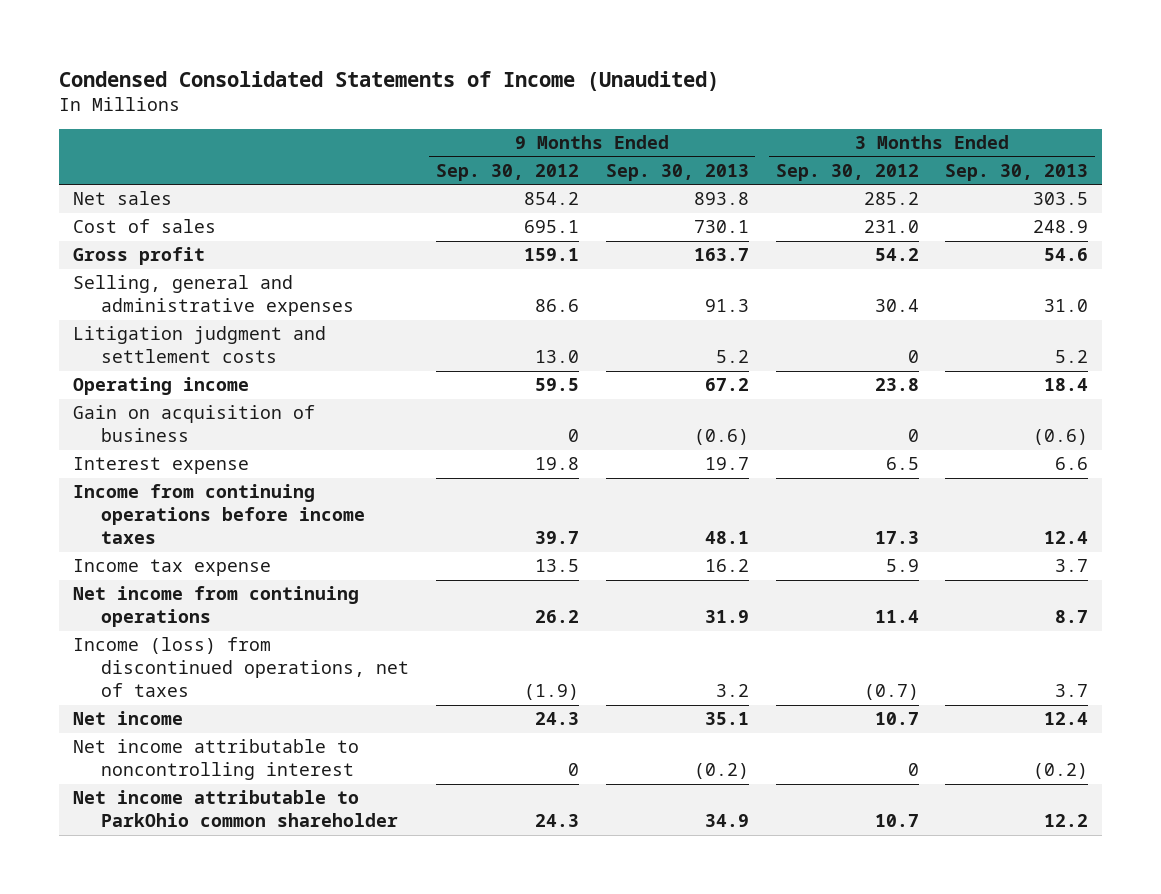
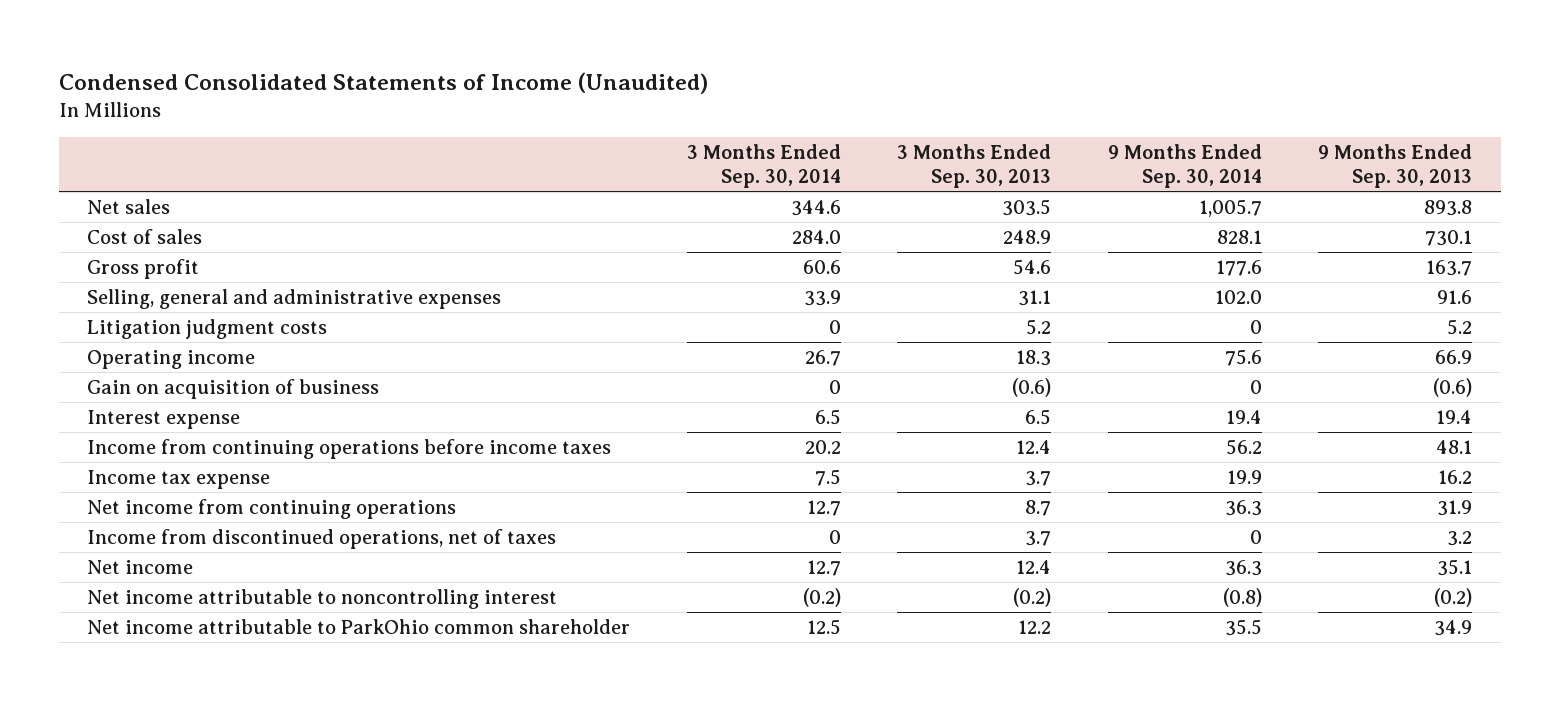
- | 9 Months Ended Sep. 30, 2012 | 9 Months Ended Sep. 30, 2013 | 3 Months Ended Sep. 30, 2012 | 3 Months Ended Sep. 30, 2013
+ | 3 Months Ended Sep. 30, 2014 | 3 Months Ended Sep. 30, 2013 | 9 Months Ended Sep. 30, 2014 | 9 Months Ended Sep. 30, 2013
- Selling, general and administrative expenses | 86.6 | 91.3 | 30.4 | 31.0
- Litigation judgment and settlement costs | 13.0 | 5.2 | 0 | 5.2
- Operating income | 59.5 | 67.2 | 23.8 | 18.4
+ Selling, general and administrative expenses | 33.9 | 31.1 | 102.0 | 91.6
+ Litigation judgment costs | 0 | 5.2 | 0 | 5.2
+ Operating income | 26.7 | 18.3 | 75.6 | 66.9
- Interest expense | 19.8 | 19.7 | 6.5 | 6.6
+ Interest expense | 6.5 | 6.5 | 19.4 | 19.4
- Income (loss) from discontinued operations, net of taxes | (1.9) | 3.2 | (0.7) | 3.7
+ Income from discontinued operations, net of taxes | 0 | 3.7 | 0 | 3.2

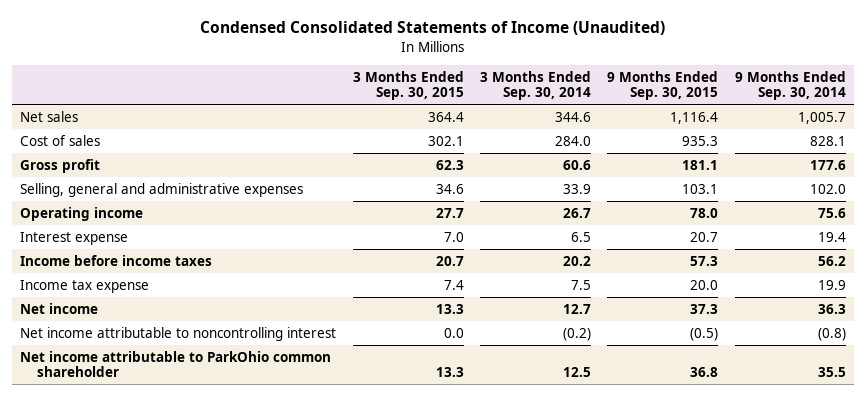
- | 3 Months Ended Sep. 30, 2014 | 3 Months Ended Sep. 30, 2013 | 9 Months Ended Sep. 30, 2014 | 9 Months Ended Sep. 30, 2013
+ | 3 Months Ended Sep. 30, 2015 | 3 Months Ended Sep. 30, 2014 | 9 Months Ended Sep. 30, 2015 | 9 Months Ended Sep. 30, 2014
- Litigation judgment costs | 0 | 5.2 | 0 | 5.2
- Gain on acquisition of business | 0 | (0.6) | 0 | (0.6)
- Income from continuing operations before income taxes | 20.2 | 12.4 | 56.2 | 48.1
+ Income before income taxes | 20.7 | 20.2 | 57.3 | 56.2
- Net income from continuing operations | 12.7 | 8.7 | 36.3 | 31.9
- Income from discontinued operations, net of taxes | 0 | 3.7 | 0 | 3.2

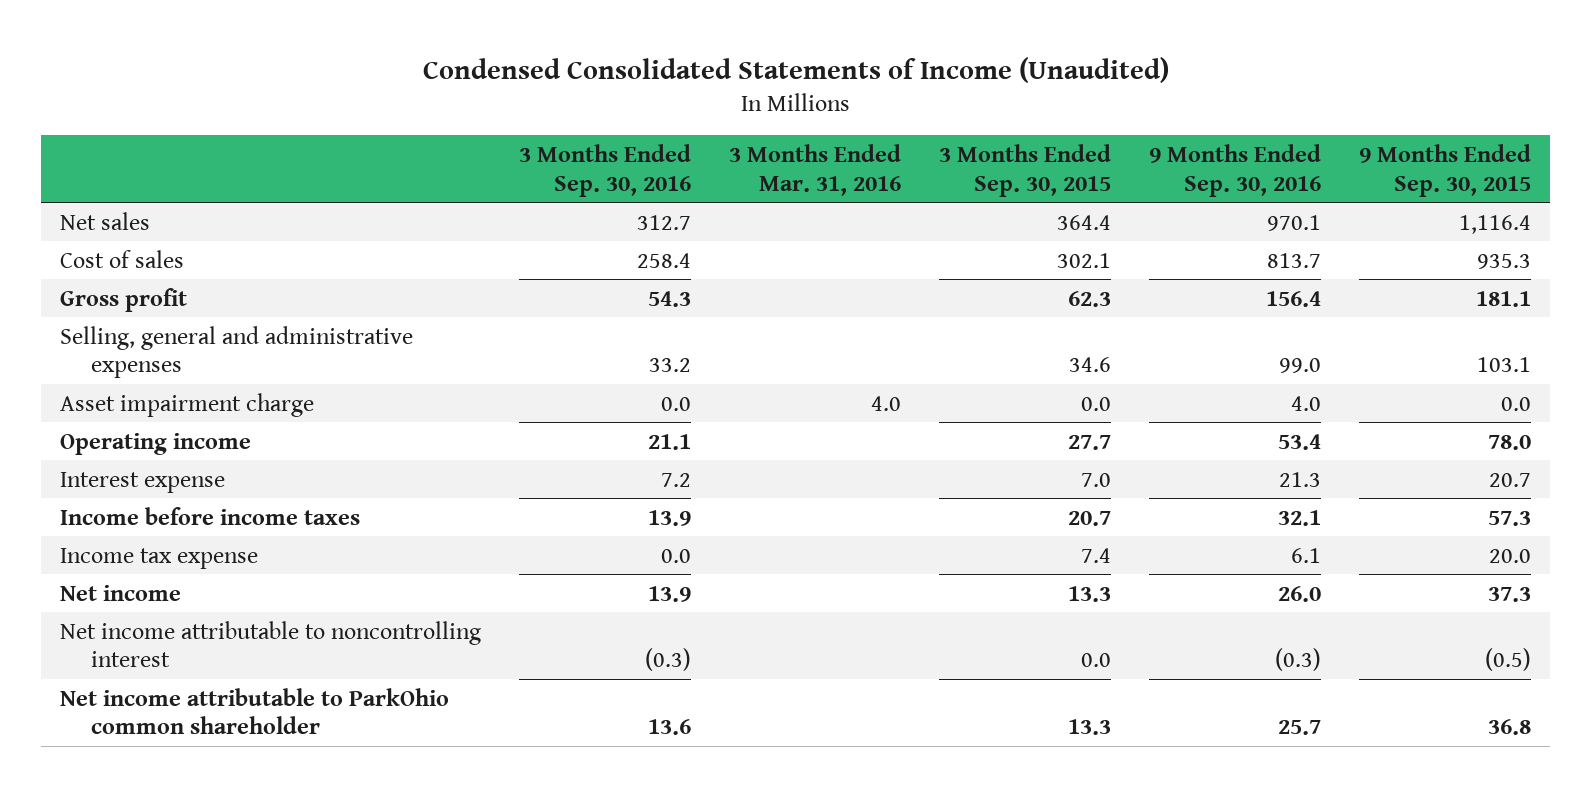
- | 3 Months Ended Sep. 30, 2015 | 3 Months Ended Sep. 30, 2014 | 9 Months Ended Sep. 30, 2015 | 9 Months Ended Sep. 30, 2014
+ | 3 Months Ended Sep. 30, 2016 | 3 Months Ended Mar. 31, 2016 | 3 Months Ended Sep. 30, 2015 | 9 Months Ended Sep. 30, 2016 | 9 Months Ended Sep. 30, 2015
+ Asset impairment charge | 0.0 | 4.0 | 0.0 | 4.0 | 0.0

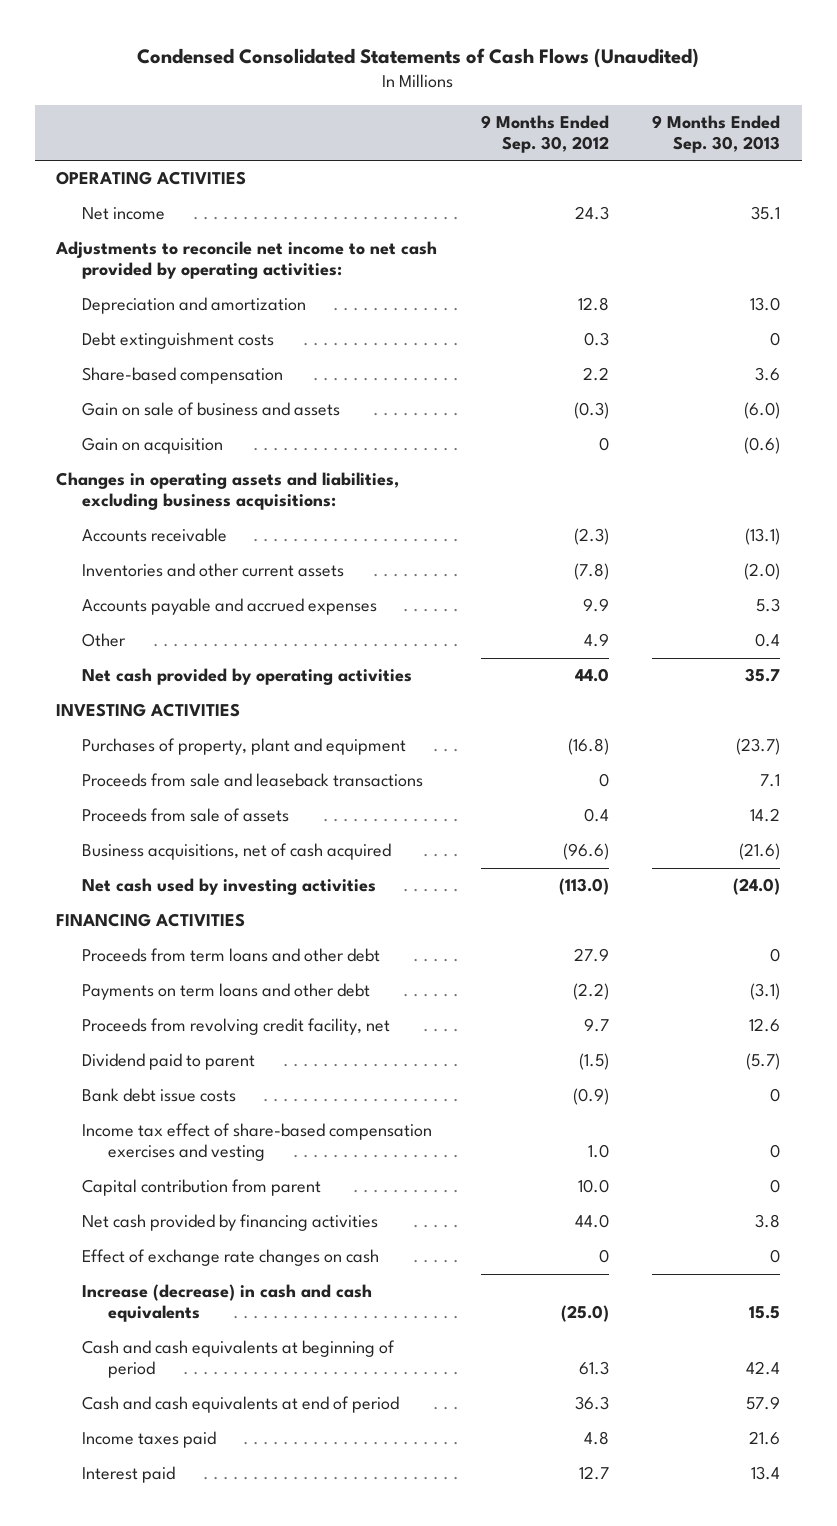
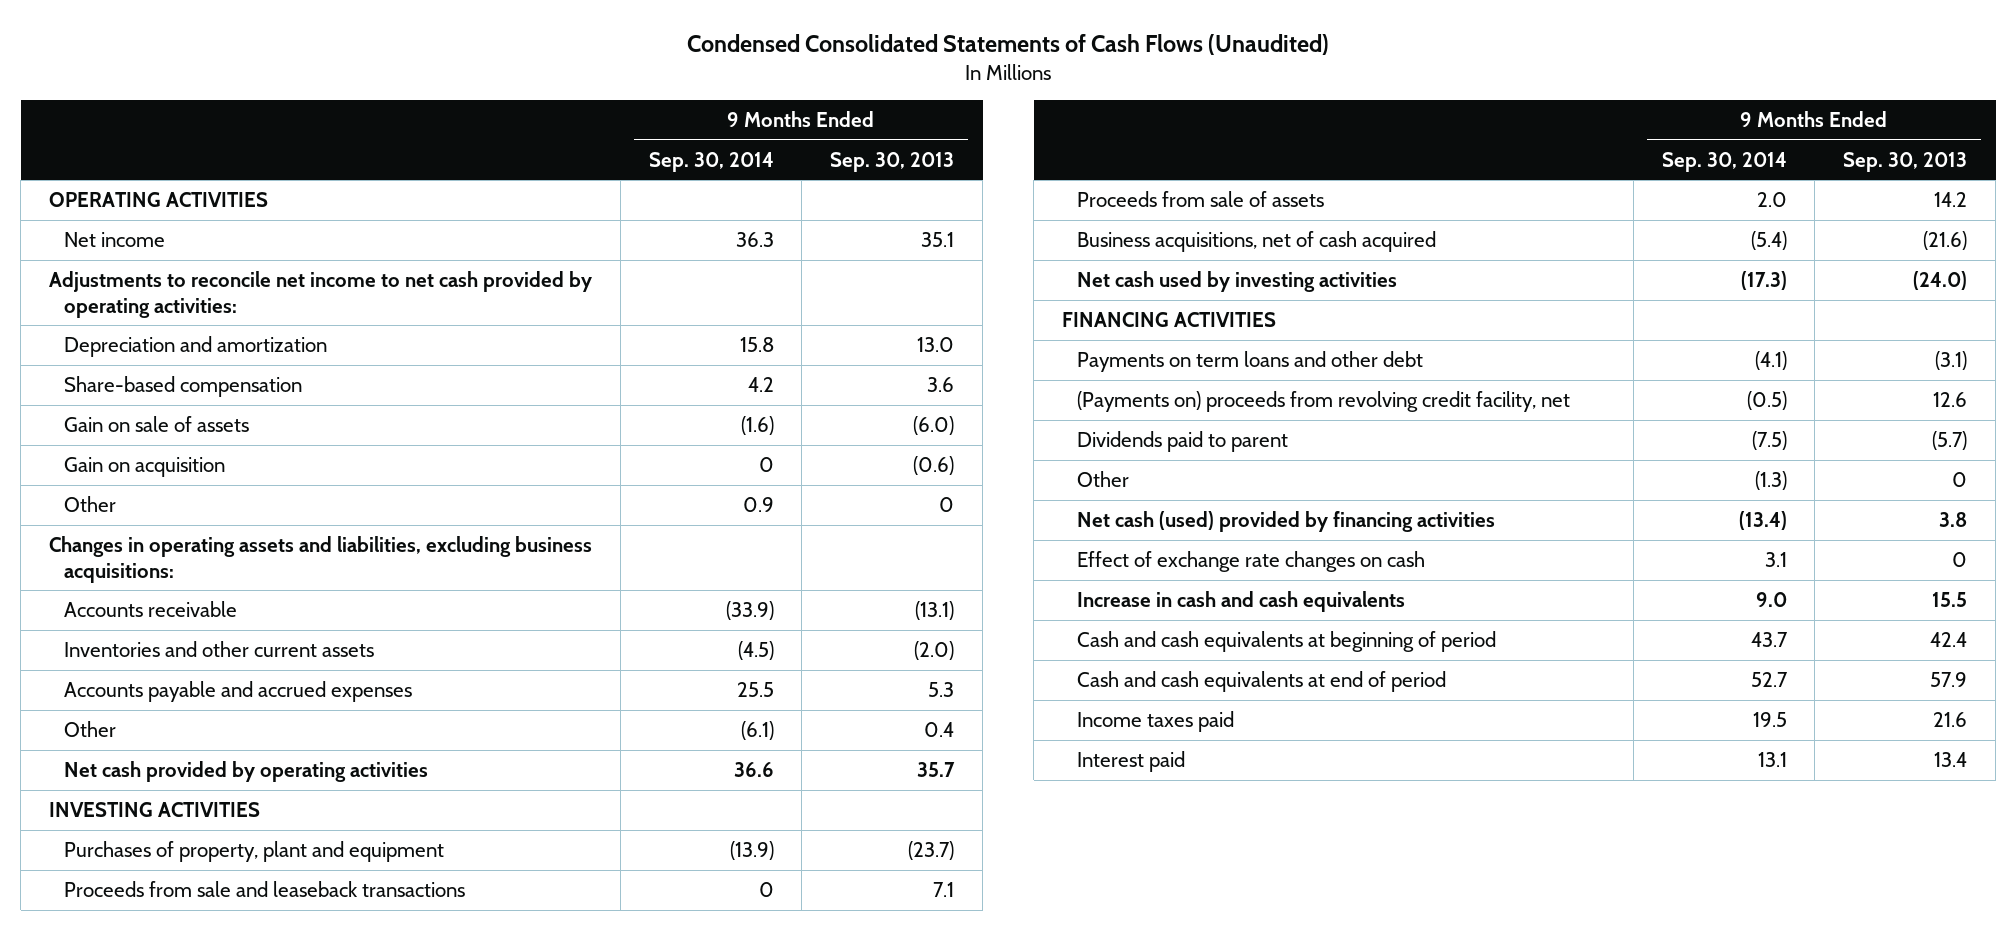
- | 9 Months Ended Sep. 30, 2012 | 9 Months Ended Sep. 30, 2013
+ | 9 Months Ended Sep. 30, 2014 | 9 Months Ended Sep. 30, 2013
- Debt extinguishment costs | 0.3 | 0
- Gain on sale of business and assets | (0.3) | (6.0)
+ Gain on sale of assets | (1.6) | (6.0)
+ Other | 0.9 | 0
- Proceeds from term loans and other debt | 27.9 | 0
- Proceeds from revolving credit facility, net | 9.7 | 12.6
- Dividend paid to parent | (1.5) | (5.7)
- Bank debt issue costs | (0.9) | 0
- Income tax effect of share-based compensation exercises and vesting | 1.0 | 0
- Capital contribution from parent | 10.0 | 0
- Net cash provided by financing activities | 44.0 | 3.8
+ (Payments on) proceeds from revolving credit facility, net | (0.5) | 12.6
+ Dividends paid to parent | (7.5) | (5.7)
+ Other | (1.3) | 0
+ Net cash (used) provided by financing activities | (13.4) | 3.8
- Increase (decrease) in cash and cash equivalents | (25.0) | 15.5
+ Increase in cash and cash equivalents | 9.0 | 15.5

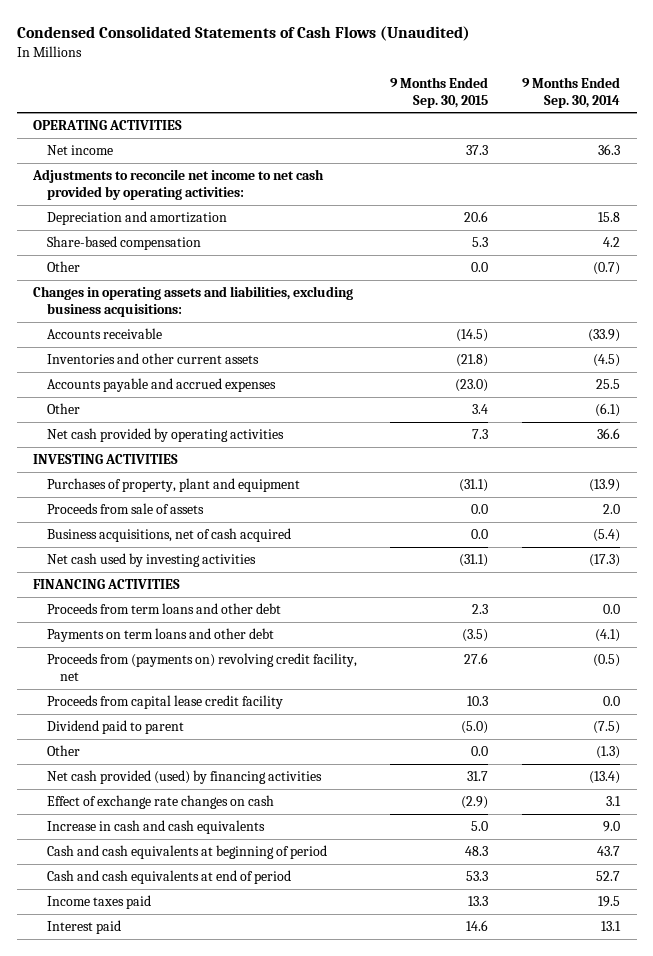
- | 9 Months Ended Sep. 30, 2014 | 9 Months Ended Sep. 30, 2013
+ | 9 Months Ended Sep. 30, 2015 | 9 Months Ended Sep. 30, 2014
- Gain on sale of assets | (1.6) | (6.0)
- Gain on acquisition | 0 | (0.6)
- Other | 0.9 | 0
+ Other | 0.0 | (0.7)
- Proceeds from sale and leaseback transactions | 0 | 7.1
+ Proceeds from term loans and other debt | 2.3 | 0.0
- (Payments on) proceeds from revolving credit facility, net | (0.5) | 12.6
- Dividends paid to parent | (7.5) | (5.7)
+ Proceeds from (payments on) revolving credit facility, net | 27.6 | (0.5)
+ Proceeds from capital lease credit facility | 10.3 | 0.0
+ Dividend paid to parent | (5.0) | (7.5)
- Net cash (used) provided by financing activities | (13.4) | 3.8
+ Net cash provided (used) by financing activities | 31.7 | (13.4)

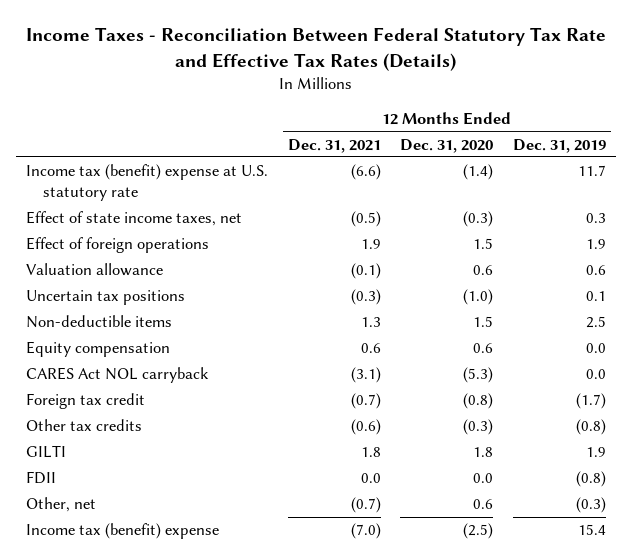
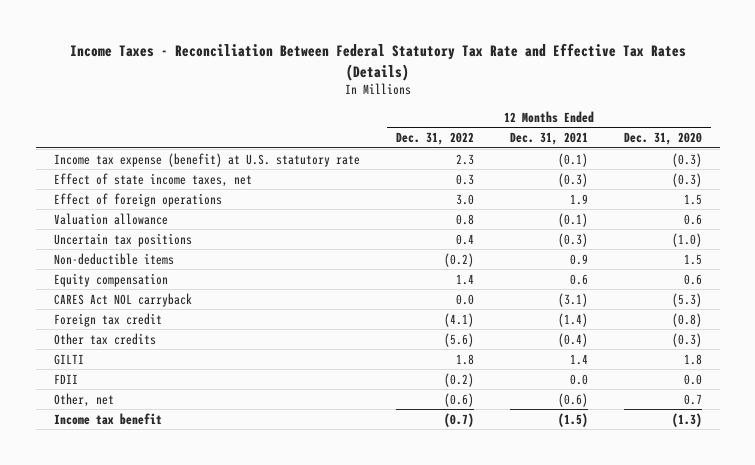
- | 12 Months Ended Dec. 31, 2021 | 12 Months Ended Dec. 31, 2020 | 12 Months Ended Dec. 31, 2019
+ | 12 Months Ended Dec. 31, 2022 | 12 Months Ended Dec. 31, 2021 | 12 Months Ended Dec. 31, 2020
- Income tax (benefit) expense at U.S. statutory rate | (6.6) | (1.4) | 11.7
- Effect of state income taxes, net | (0.5) | (0.3) | 0.3
+ Income tax expense (benefit) at U.S. statutory rate | 2.3 | (0.1) | (0.3)
+ Effect of state income taxes, net | 0.3 | (0.3) | (0.3)
- Non-deductible items | 1.3 | 1.5 | 2.5
+ Non-deductible items | (0.2) | 0.9 | 1.5
- Foreign tax credit | (0.7) | (0.8) | (1.7)
- Other tax credits | (0.6) | (0.3) | (0.8)
- GILTI | 1.8 | 1.8 | 1.9
+ Foreign tax credit | (4.1) | (1.4) | (0.8)
+ Other tax credits | (5.6) | (0.4) | (0.3)
+ GILTI | 1.8 | 1.4 | 1.8
- Other, net | (0.7) | 0.6 | (0.3)
- Income tax (benefit) expense | (7.0) | (2.5) | 15.4
+ Other, net | (0.6) | (0.6) | 0.7
+ Income tax benefit | (0.7) | (1.5) | (1.3)

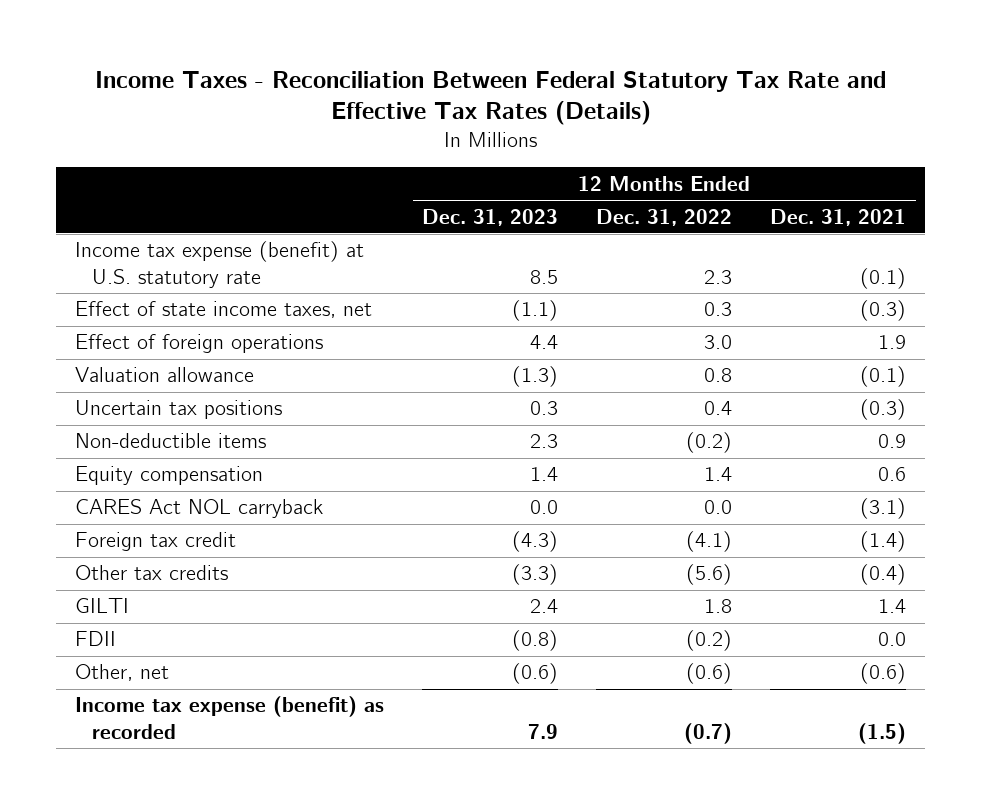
- | 12 Months Ended Dec. 31, 2022 | 12 Months Ended Dec. 31, 2021 | 12 Months Ended Dec. 31, 2020
+ | 12 Months Ended Dec. 31, 2023 | 12 Months Ended Dec. 31, 2022 | 12 Months Ended Dec. 31, 2021
- Income tax benefit | (0.7) | (1.5) | (1.3)
+ Income tax expense (benefit) as recorded | 7.9 | (0.7) | (1.5)

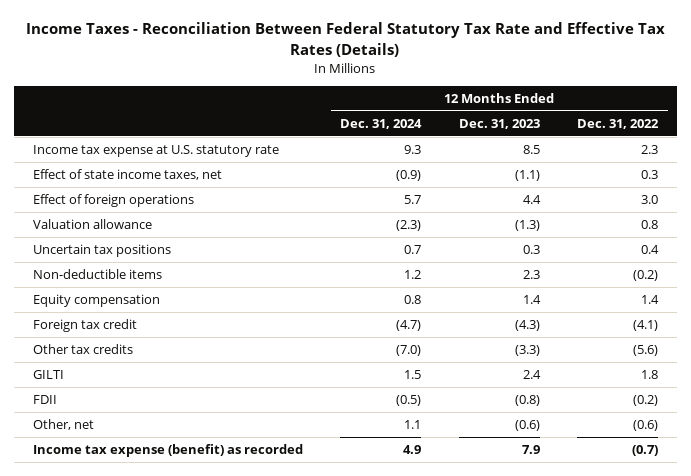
- | 12 Months Ended Dec. 31, 2023 | 12 Months Ended Dec. 31, 2022 | 12 Months Ended Dec. 31, 2021
+ | 12 Months Ended Dec. 31, 2024 | 12 Months Ended Dec. 31, 2023 | 12 Months Ended Dec. 31, 2022
- Income tax expense (benefit) at U.S. statutory rate | 8.5 | 2.3 | (0.1)
+ Income tax expense at U.S. statutory rate | 9.3 | 8.5 | 2.3
- CARES Act NOL carryback | 0.0 | 0.0 | (3.1)

